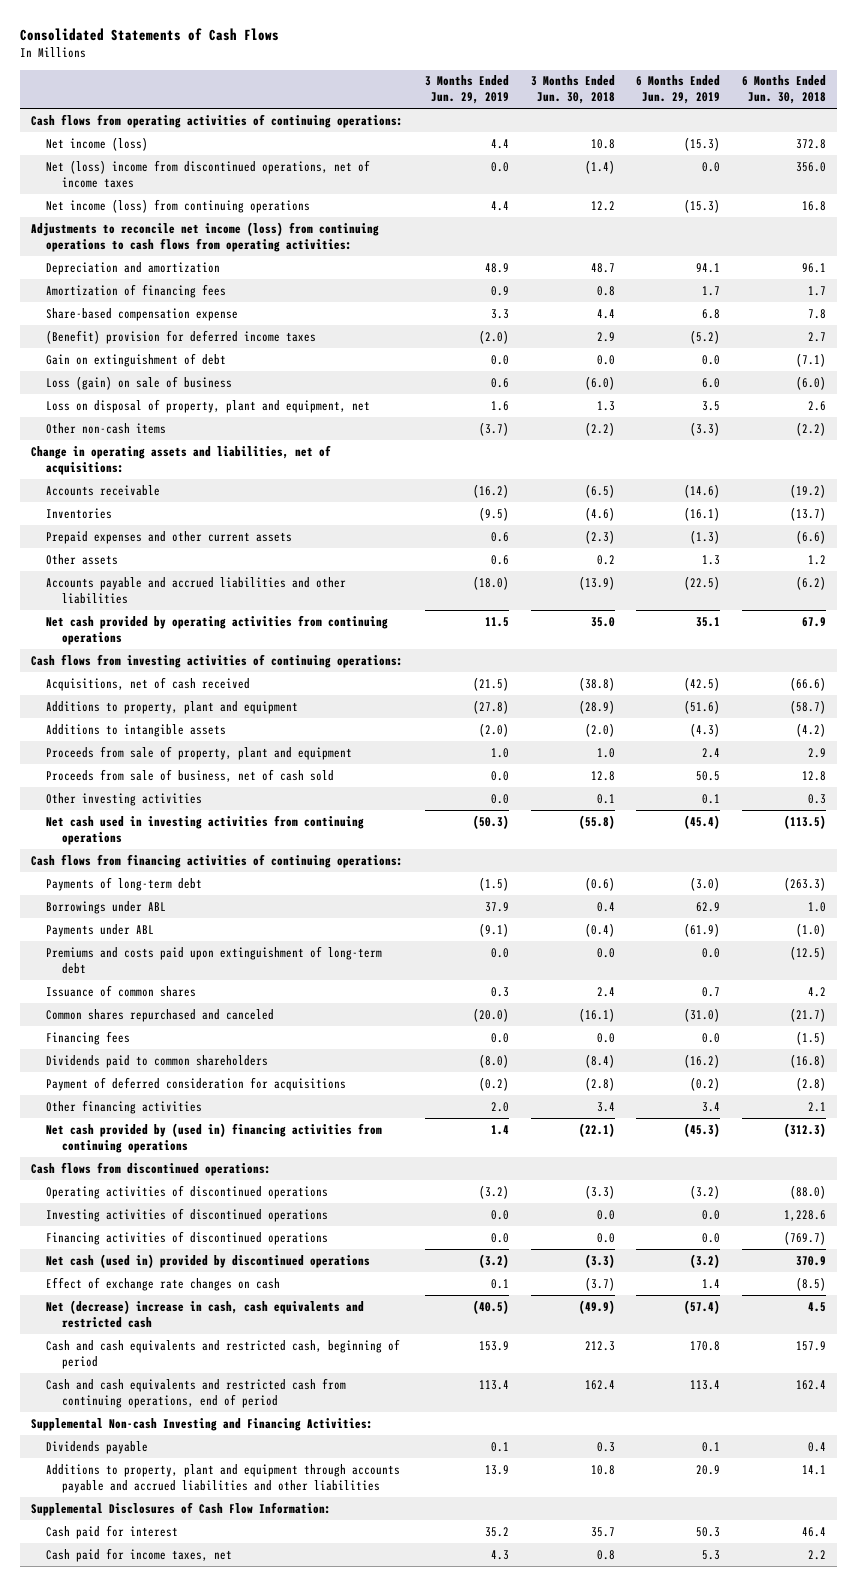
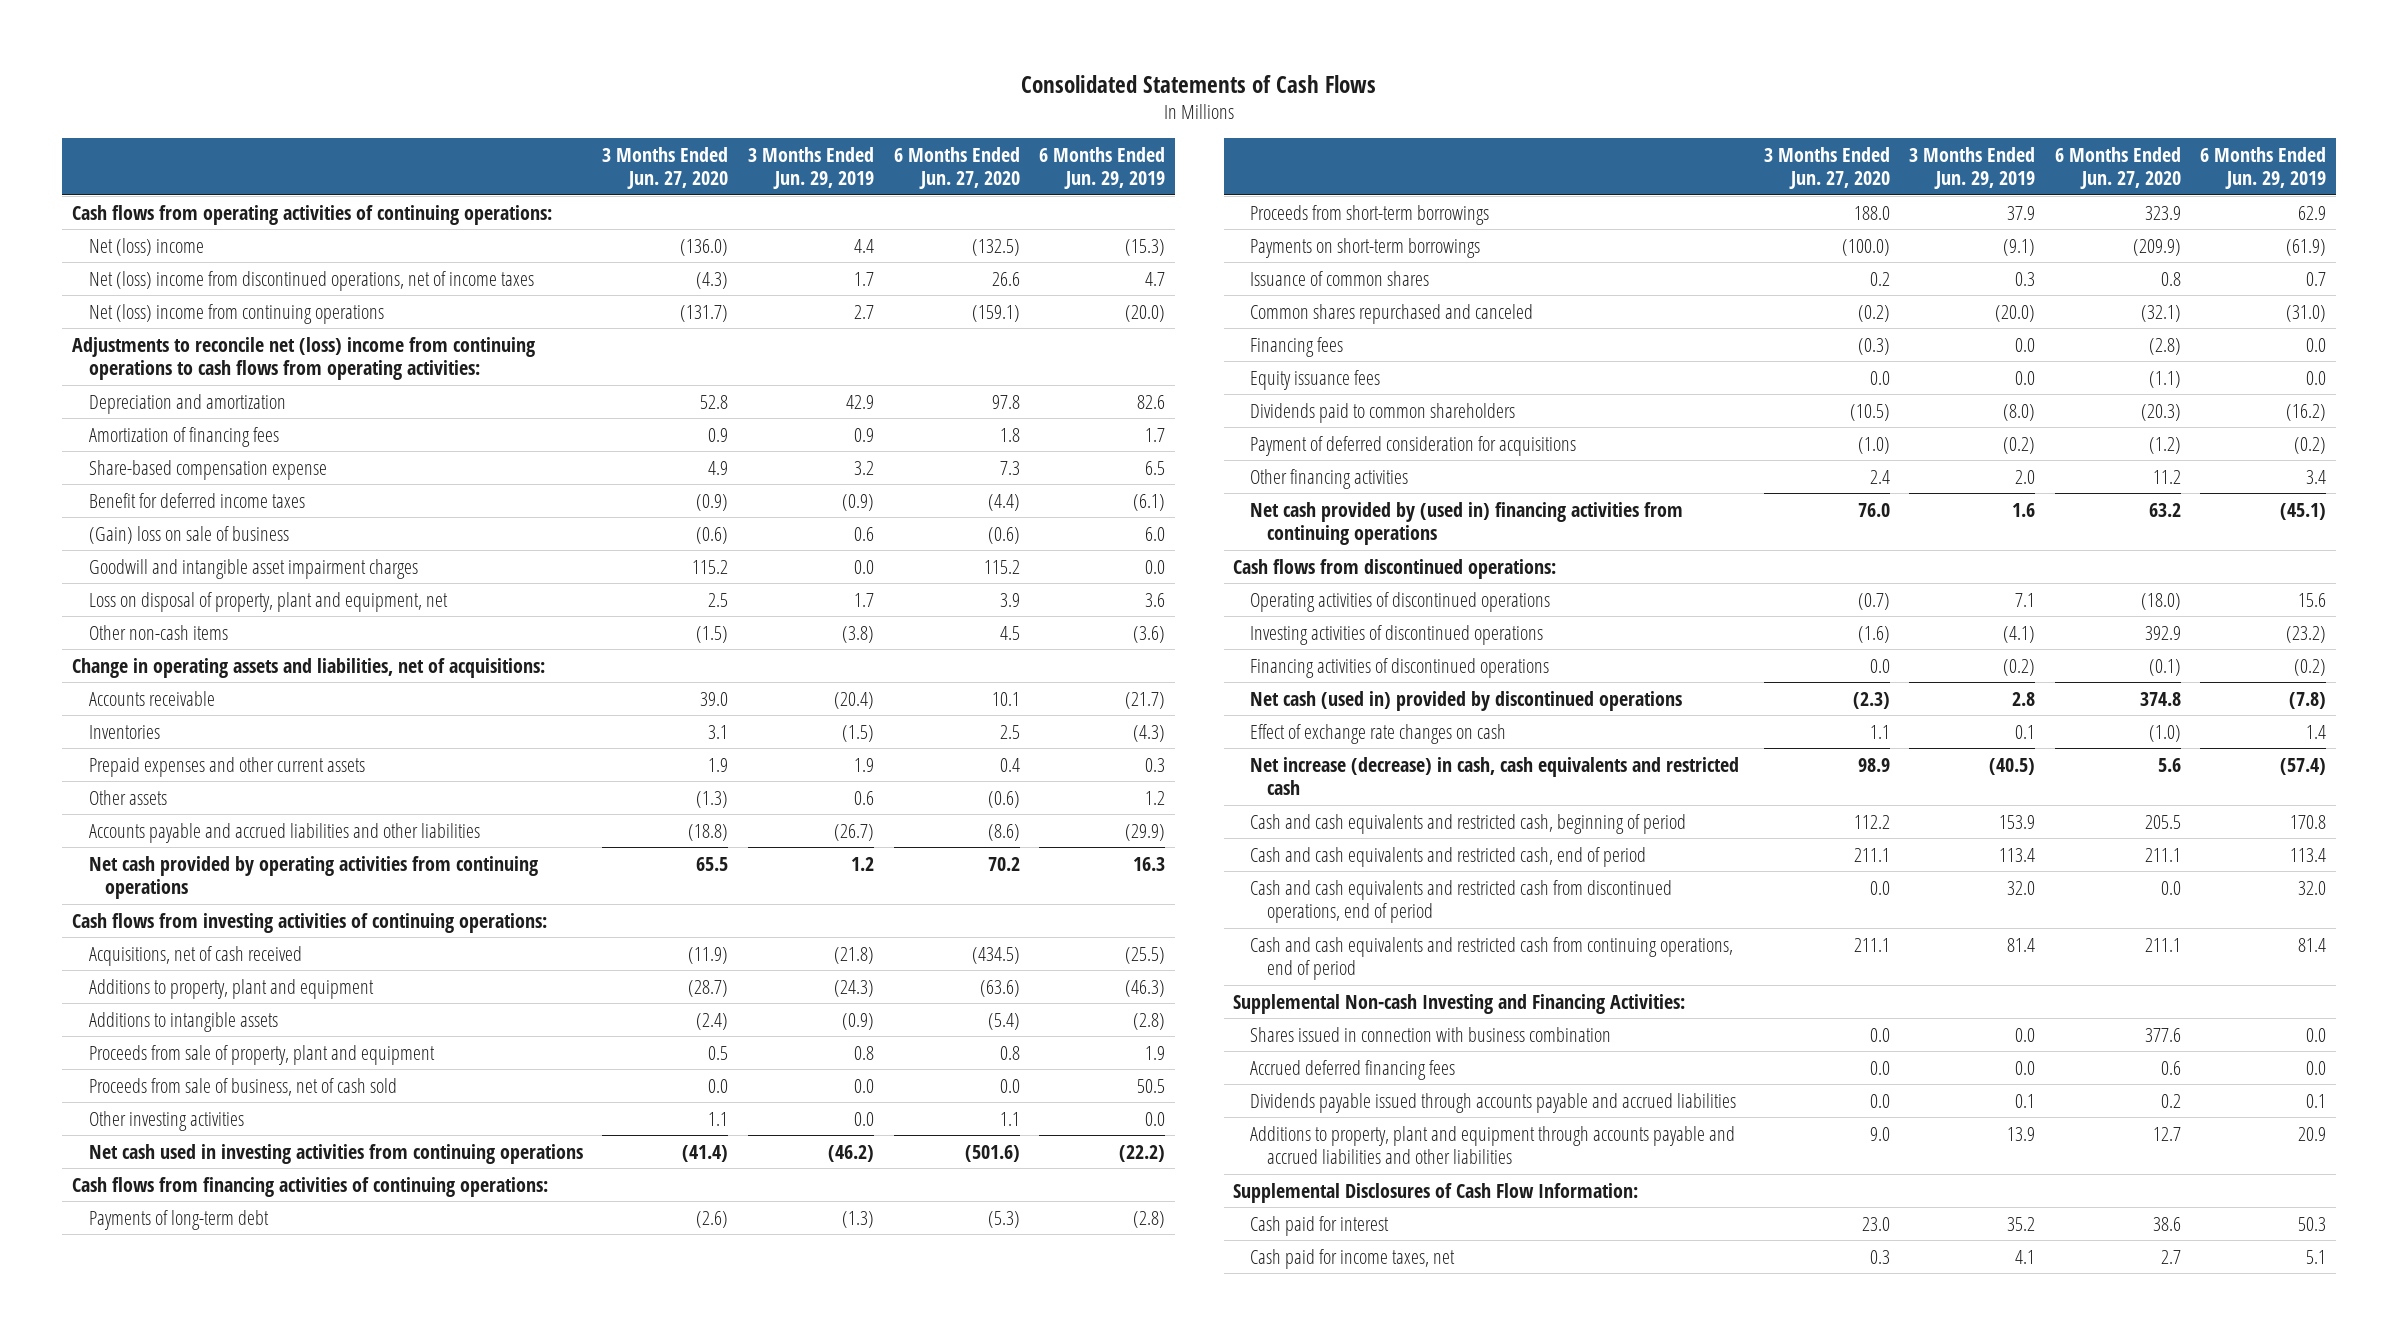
- | 3 Months Ended Jun. 29, 2019 | 3 Months Ended Jun. 30, 2018 | 6 Months Ended Jun. 29, 2019 | 6 Months Ended Jun. 30, 2018
+ | 3 Months Ended Jun. 27, 2020 | 3 Months Ended Jun. 29, 2019 | 6 Months Ended Jun. 27, 2020 | 6 Months Ended Jun. 29, 2019
- Net income (loss) | 4.4 | 10.8 | (15.3) | 372.8
- Net (loss) income from discontinued operations, net of income taxes | 0.0 | (1.4) | 0.0 | 356.0
- Net income (loss) from continuing operations | 4.4 | 12.2 | (15.3) | 16.8
- Adjustments to reconcile net income (loss) from continuing operations to cash flows from operating activities:
- Depreciation and amortization | 48.9 | 48.7 | 94.1 | 96.1
+ Net (loss) income | (136.0) | 4.4 | (132.5) | (15.3)
+ Net (loss) income from discontinued operations, net of income taxes | (4.3) | 1.7 | 26.6 | 4.7
+ Net (loss) income from continuing operations | (131.7) | 2.7 | (159.1) | (20.0)
+ Adjustments to reconcile net (loss) income from continuing operations to cash flows from operating activities:
+ Depreciation and amortization | 52.8 | 42.9 | 97.8 | 82.6
- Share-based compensation expense | 3.3 | 4.4 | 6.8 | 7.8
- (Benefit) provision for deferred income taxes | (2.0) | 2.9 | (5.2) | 2.7
- Gain on extinguishment of debt | 0.0 | 0.0 | 0.0 | (7.1)
- Loss (gain) on sale of business | 0.6 | (6.0) | 6.0 | (6.0)
- Loss on disposal of property, plant and equipment, net | 1.6 | 1.3 | 3.5 | 2.6
- Other non-cash items | (3.7) | (2.2) | (3.3) | (2.2)
+ Share-based compensation expense | 4.9 | 3.2 | 7.3 | 6.5
+ Benefit for deferred income taxes | (0.9) | (0.9) | (4.4) | (6.1)
+ (Gain) loss on sale of business | (0.6) | 0.6 | (0.6) | 6.0
+ Goodwill and intangible asset impairment charges | 115.2 | 0.0 | 115.2 | 0.0
+ Loss on disposal of property, plant and equipment, net | 2.5 | 1.7 | 3.9 | 3.6
+ Other non-cash items | (1.5) | (3.8) | 4.5 | (3.6)
- Accounts receivable | (16.2) | (6.5) | (14.6) | (19.2)
- Inventories | (9.5) | (4.6) | (16.1) | (13.7)
- Prepaid expenses and other current assets | 0.6 | (2.3) | (1.3) | (6.6)
- Other assets | 0.6 | 0.2 | 1.3 | 1.2
- Accounts payable and accrued liabilities and other liabilities | (18.0) | (13.9) | (22.5) | (6.2)
- Net cash provided by operating activities from continuing operations | 11.5 | 35.0 | 35.1 | 67.9
+ Accounts receivable | 39.0 | (20.4) | 10.1 | (21.7)
+ Inventories | 3.1 | (1.5) | 2.5 | (4.3)
+ Prepaid expenses and other current assets | 1.9 | 1.9 | 0.4 | 0.3
+ Other assets | (1.3) | 0.6 | (0.6) | 1.2
+ Accounts payable and accrued liabilities and other liabilities | (18.8) | (26.7) | (8.6) | (29.9)
+ Net cash provided by operating activities from continuing operations | 65.5 | 1.2 | 70.2 | 16.3
- Acquisitions, net of cash received | (21.5) | (38.8) | (42.5) | (66.6)
- Additions to property, plant and equipment | (27.8) | (28.9) | (51.6) | (58.7)
- Additions to intangible assets | (2.0) | (2.0) | (4.3) | (4.2)
- Proceeds from sale of property, plant and equipment | 1.0 | 1.0 | 2.4 | 2.9
+ Acquisitions, net of cash received | (11.9) | (21.8) | (434.5) | (25.5)
+ Additions to property, plant and equipment | (28.7) | (24.3) | (63.6) | (46.3)
+ Additions to intangible assets | (2.4) | (0.9) | (5.4) | (2.8)
+ Proceeds from sale of property, plant and equipment | 0.5 | 0.8 | 0.8 | 1.9
- Other investing activities | 0.0 | 0.1 | 0.1 | 0.3
- Net cash used in investing activities from continuing operations | (50.3) | (55.8) | (45.4) | (113.5)
+ Other investing activities | 1.1 | 0.0 | 1.1 | 0.0
+ Net cash used in investing activities from continuing operations | (41.4) | (46.2) | (501.6) | (22.2)
- Payments of long-term debt | (1.5) | (0.6) | (3.0) | (263.3)
- Borrowings under ABL | 37.9 | 0.4 | 62.9 | 1.0
- Payments under ABL | (9.1) | (0.4) | (61.9) | (1.0)
- Premiums and costs paid upon extinguishment of long-term debt | 0.0 | 0.0 | 0.0 | (12.5)
+ Payments of long-term debt | (2.6) | (1.3) | (5.3) | (2.8)
+ Proceeds from short-term borrowings | 188.0 | 37.9 | 323.9 | 62.9
+ Payments on short-term borrowings | (100.0) | (9.1) | (209.9) | (61.9)
+ Equity issuance fees | 0.0 | 0.0 | (1.1) | 0.0
- Net cash provided by (used in) financing activities from continuing operations | 1.4 | (22.1) | (45.3) | (312.3)
+ Net cash provided by (used in) financing activities from continuing operations | 76.0 | 1.6 | 63.2 | (45.1)
- Operating activities of discontinued operations | (3.2) | (3.3) | (3.2) | (88.0)
- Investing activities of discontinued operations | 0.0 | 0.0 | 0.0 | 1,228.6
- Financing activities of discontinued operations | 0.0 | 0.0 | 0.0 | (769.7)
- Net cash (used in) provided by discontinued operations | (3.2) | (3.3) | (3.2) | 370.9
+ Operating activities of discontinued operations | (0.7) | 7.1 | (18.0) | 15.6
+ Investing activities of discontinued operations | (1.6) | (4.1) | 392.9 | (23.2)
+ Financing activities of discontinued operations | 0.0 | (0.2) | (0.1) | (0.2)
+ Net cash (used in) provided by discontinued operations | (2.3) | 2.8 | 374.8 | (7.8)
- Net (decrease) increase in cash, cash equivalents and restricted cash | (40.5) | (49.9) | (57.4) | 4.5
+ Net increase (decrease) in cash, cash equivalents and restricted cash | 98.9 | (40.5) | 5.6 | (57.4)
- Cash and cash equivalents and restricted cash from continuing operations, end of period | 113.4 | 162.4 | 113.4 | 162.4
+ Cash and cash equivalents and restricted cash, end of period | 211.1 | 113.4 | 211.1 | 113.4
+ Cash and cash equivalents and restricted cash from discontinued operations, end of period | 0.0 | 32.0 | 0.0 | 32.0
+ Cash and cash equivalents and restricted cash from continuing operations, end of period | 211.1 | 81.4 | 211.1 | 81.4
- Dividends payable | 0.1 | 0.3 | 0.1 | 0.4
+ Shares issued in connection with business combination | 0.0 | 0.0 | 377.6 | 0.0
+ Accrued deferred financing fees | 0.0 | 0.0 | 0.6 | 0.0
+ Dividends payable issued through accounts payable and accrued liabilities | 0.0 | 0.1 | 0.2 | 0.1
- Cash paid for income taxes, net | 4.3 | 0.8 | 5.3 | 2.2
+ Cash paid for income taxes, net | 0.3 | 4.1 | 2.7 | 5.1

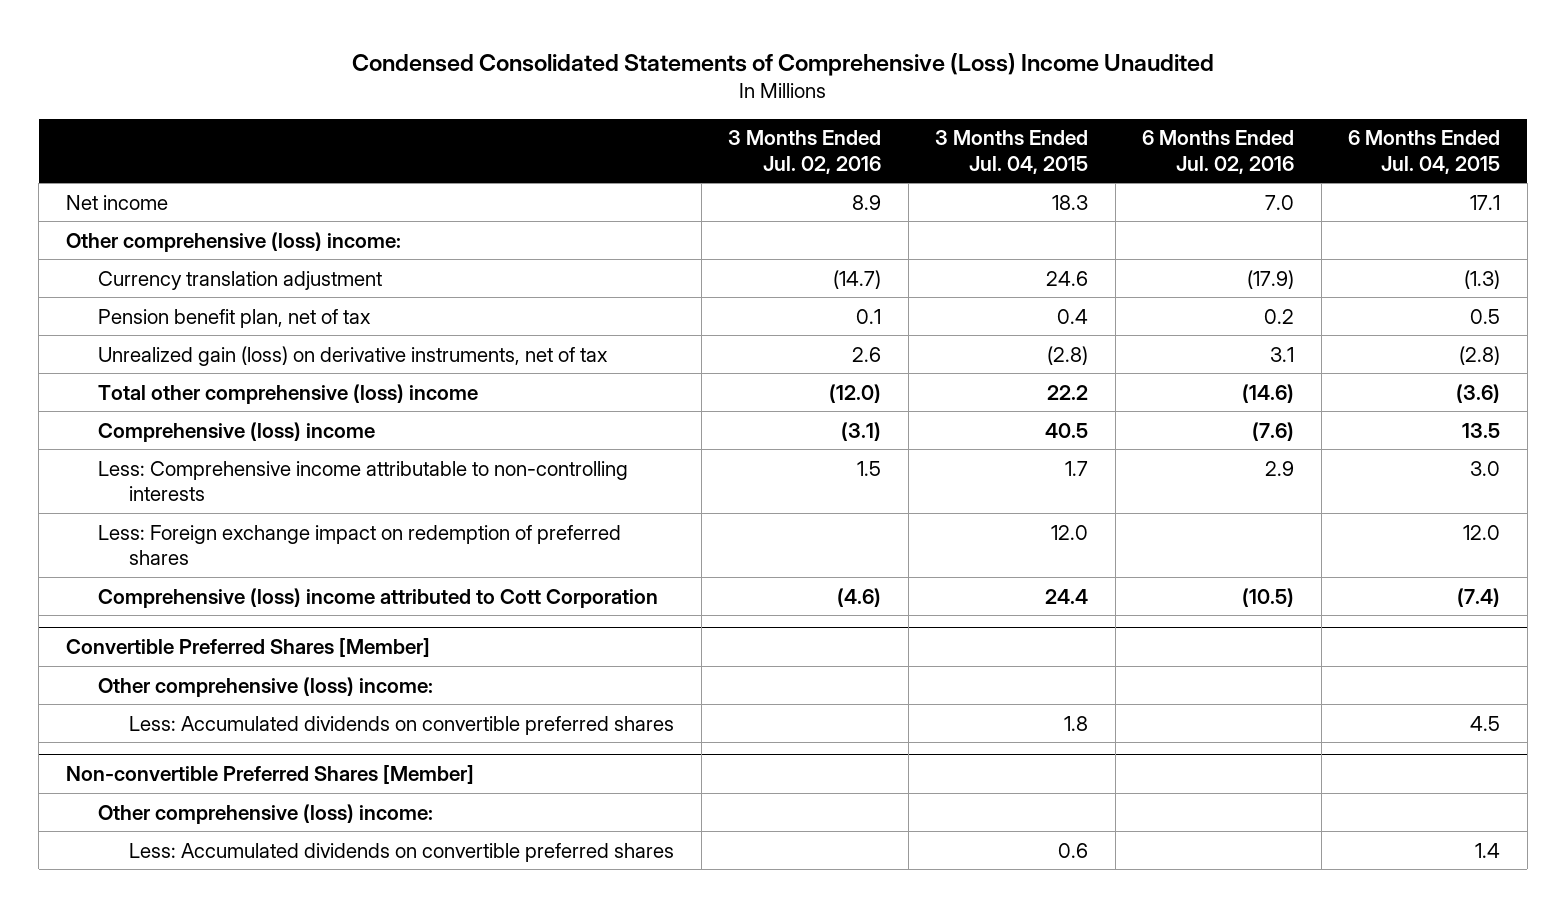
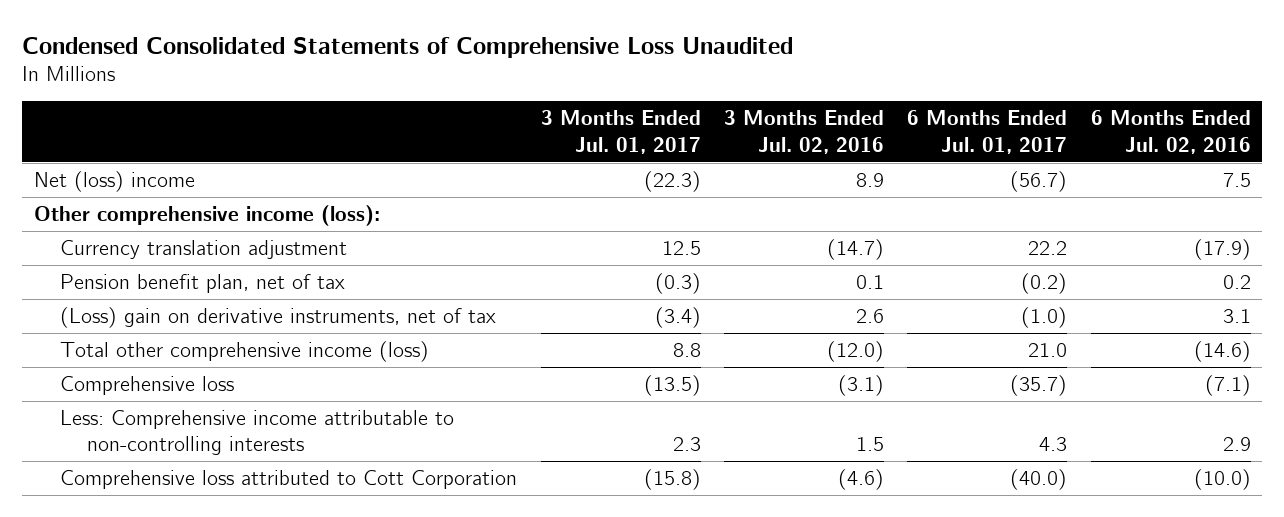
- Condensed Consolidated Statements of Comprehensive (Loss) Income Unaudited
+ Condensed Consolidated Statements of Comprehensive Loss Unaudited
- | 3 Months Ended Jul. 02, 2016 | 3 Months Ended Jul. 04, 2015 | 6 Months Ended Jul. 02, 2016 | 6 Months Ended Jul. 04, 2015
+ | 3 Months Ended Jul. 01, 2017 | 3 Months Ended Jul. 02, 2016 | 6 Months Ended Jul. 01, 2017 | 6 Months Ended Jul. 02, 2016
- Net income | 8.9 | 18.3 | 7.0 | 17.1
- Other comprehensive (loss) income:
+ Net (loss) income | (22.3) | 8.9 | (56.7) | 7.5
+ Other comprehensive income (loss):
- Unrealized gain (loss) on derivative instruments, net of tax | 2.6 | (2.8) | 3.1 | (2.8)
- Total other comprehensive (loss) income | (12.0) | 22.2 | (14.6) | (3.6)
- Comprehensive (loss) income | (3.1) | 40.5 | (7.6) | 13.5
+ (Loss) gain on derivative instruments, net of tax | (3.4) | 2.6 | (1.0) | 3.1
+ Total other comprehensive income (loss) | 8.8 | (12.0) | 21.0 | (14.6)
+ Comprehensive loss | (13.5) | (3.1) | (35.7) | (7.1)
- Less: Foreign exchange impact on redemption of preferred shares | | 12.0 | | 12.0
- Comprehensive (loss) income attributed to Cott Corporation | (4.6) | 24.4 | (10.5) | (7.4)
- Convertible Preferred Shares [Member]
- Other comprehensive (loss) income:
- Less: Accumulated dividends on convertible preferred shares | | 1.8 | | 4.5
- Non-convertible Preferred Shares [Member]
- Other comprehensive (loss) income:
- Less: Accumulated dividends on convertible preferred shares | | 0.6 | | 1.4
+ Comprehensive loss attributed to Cott Corporation | (15.8) | (4.6) | (40.0) | (10.0)

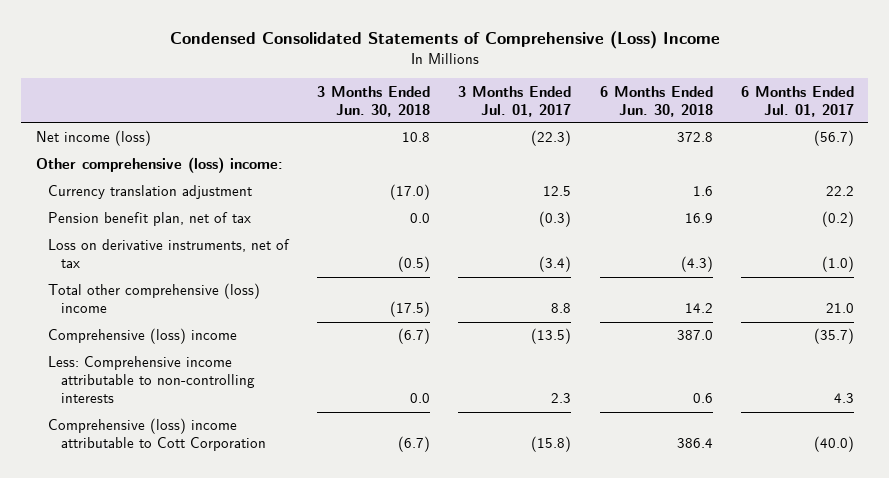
- Condensed Consolidated Statements of Comprehensive Loss Unaudited
+ Condensed Consolidated Statements of Comprehensive (Loss) Income
- | 3 Months Ended Jul. 01, 2017 | 3 Months Ended Jul. 02, 2016 | 6 Months Ended Jul. 01, 2017 | 6 Months Ended Jul. 02, 2016
+ | 3 Months Ended Jun. 30, 2018 | 3 Months Ended Jul. 01, 2017 | 6 Months Ended Jun. 30, 2018 | 6 Months Ended Jul. 01, 2017
- Net (loss) income | (22.3) | 8.9 | (56.7) | 7.5
- Other comprehensive income (loss):
+ Net income (loss) | 10.8 | (22.3) | 372.8 | (56.7)
+ Other comprehensive (loss) income:
- (Loss) gain on derivative instruments, net of tax | (3.4) | 2.6 | (1.0) | 3.1
- Total other comprehensive income (loss) | 8.8 | (12.0) | 21.0 | (14.6)
- Comprehensive loss | (13.5) | (3.1) | (35.7) | (7.1)
+ Loss on derivative instruments, net of tax | (0.5) | (3.4) | (4.3) | (1.0)
+ Total other comprehensive (loss) income | (17.5) | 8.8 | 14.2 | 21.0
+ Comprehensive (loss) income | (6.7) | (13.5) | 387.0 | (35.7)
- Comprehensive loss attributed to Cott Corporation | (15.8) | (4.6) | (40.0) | (10.0)
+ Comprehensive (loss) income attributable to Cott Corporation | (6.7) | (15.8) | 386.4 | (40.0)

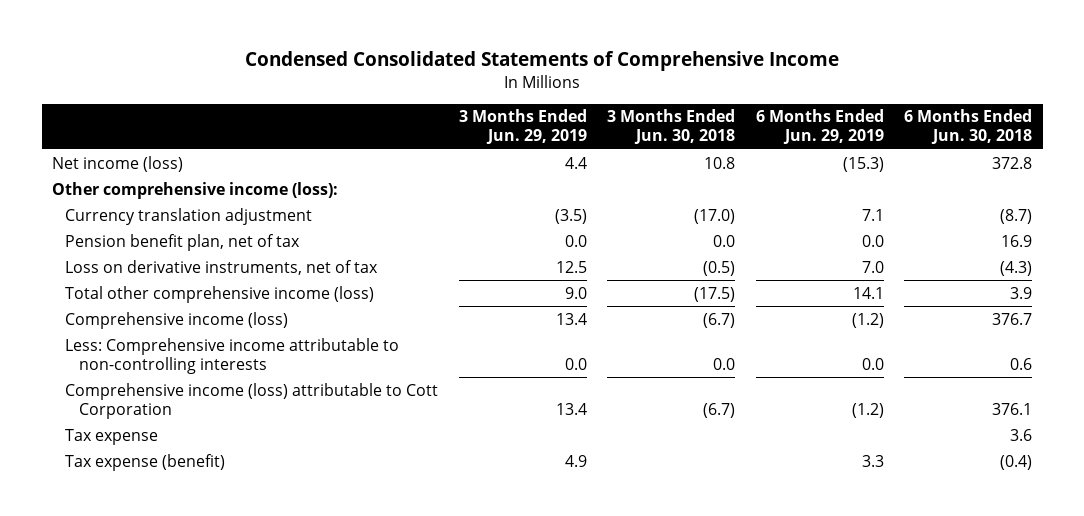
- Condensed Consolidated Statements of Comprehensive (Loss) Income
+ Condensed Consolidated Statements of Comprehensive Income
- | 3 Months Ended Jun. 30, 2018 | 3 Months Ended Jul. 01, 2017 | 6 Months Ended Jun. 30, 2018 | 6 Months Ended Jul. 01, 2017
+ | 3 Months Ended Jun. 29, 2019 | 3 Months Ended Jun. 30, 2018 | 6 Months Ended Jun. 29, 2019 | 6 Months Ended Jun. 30, 2018
- Other comprehensive (loss) income:
- Currency translation adjustment | (17.0) | 12.5 | 1.6 | 22.2
+ Other comprehensive income (loss):
+ Currency translation adjustment | (3.5) | (17.0) | 7.1 | (8.7)
- Total other comprehensive (loss) income | (17.5) | 8.8 | 14.2 | 21.0
- Comprehensive (loss) income | (6.7) | (13.5) | 387.0 | (35.7)
+ Total other comprehensive income (loss) | 9.0 | (17.5) | 14.1 | 3.9
+ Comprehensive income (loss) | 13.4 | (6.7) | (1.2) | 376.7
- Comprehensive (loss) income attributable to Cott Corporation | (6.7) | (15.8) | 386.4 | (40.0)
+ Comprehensive income (loss) attributable to Cott Corporation | 13.4 | (6.7) | (1.2) | 376.1
+ Tax expense | | | | 3.6
+ Tax expense (benefit) | 4.9 | | 3.3 | (0.4)

